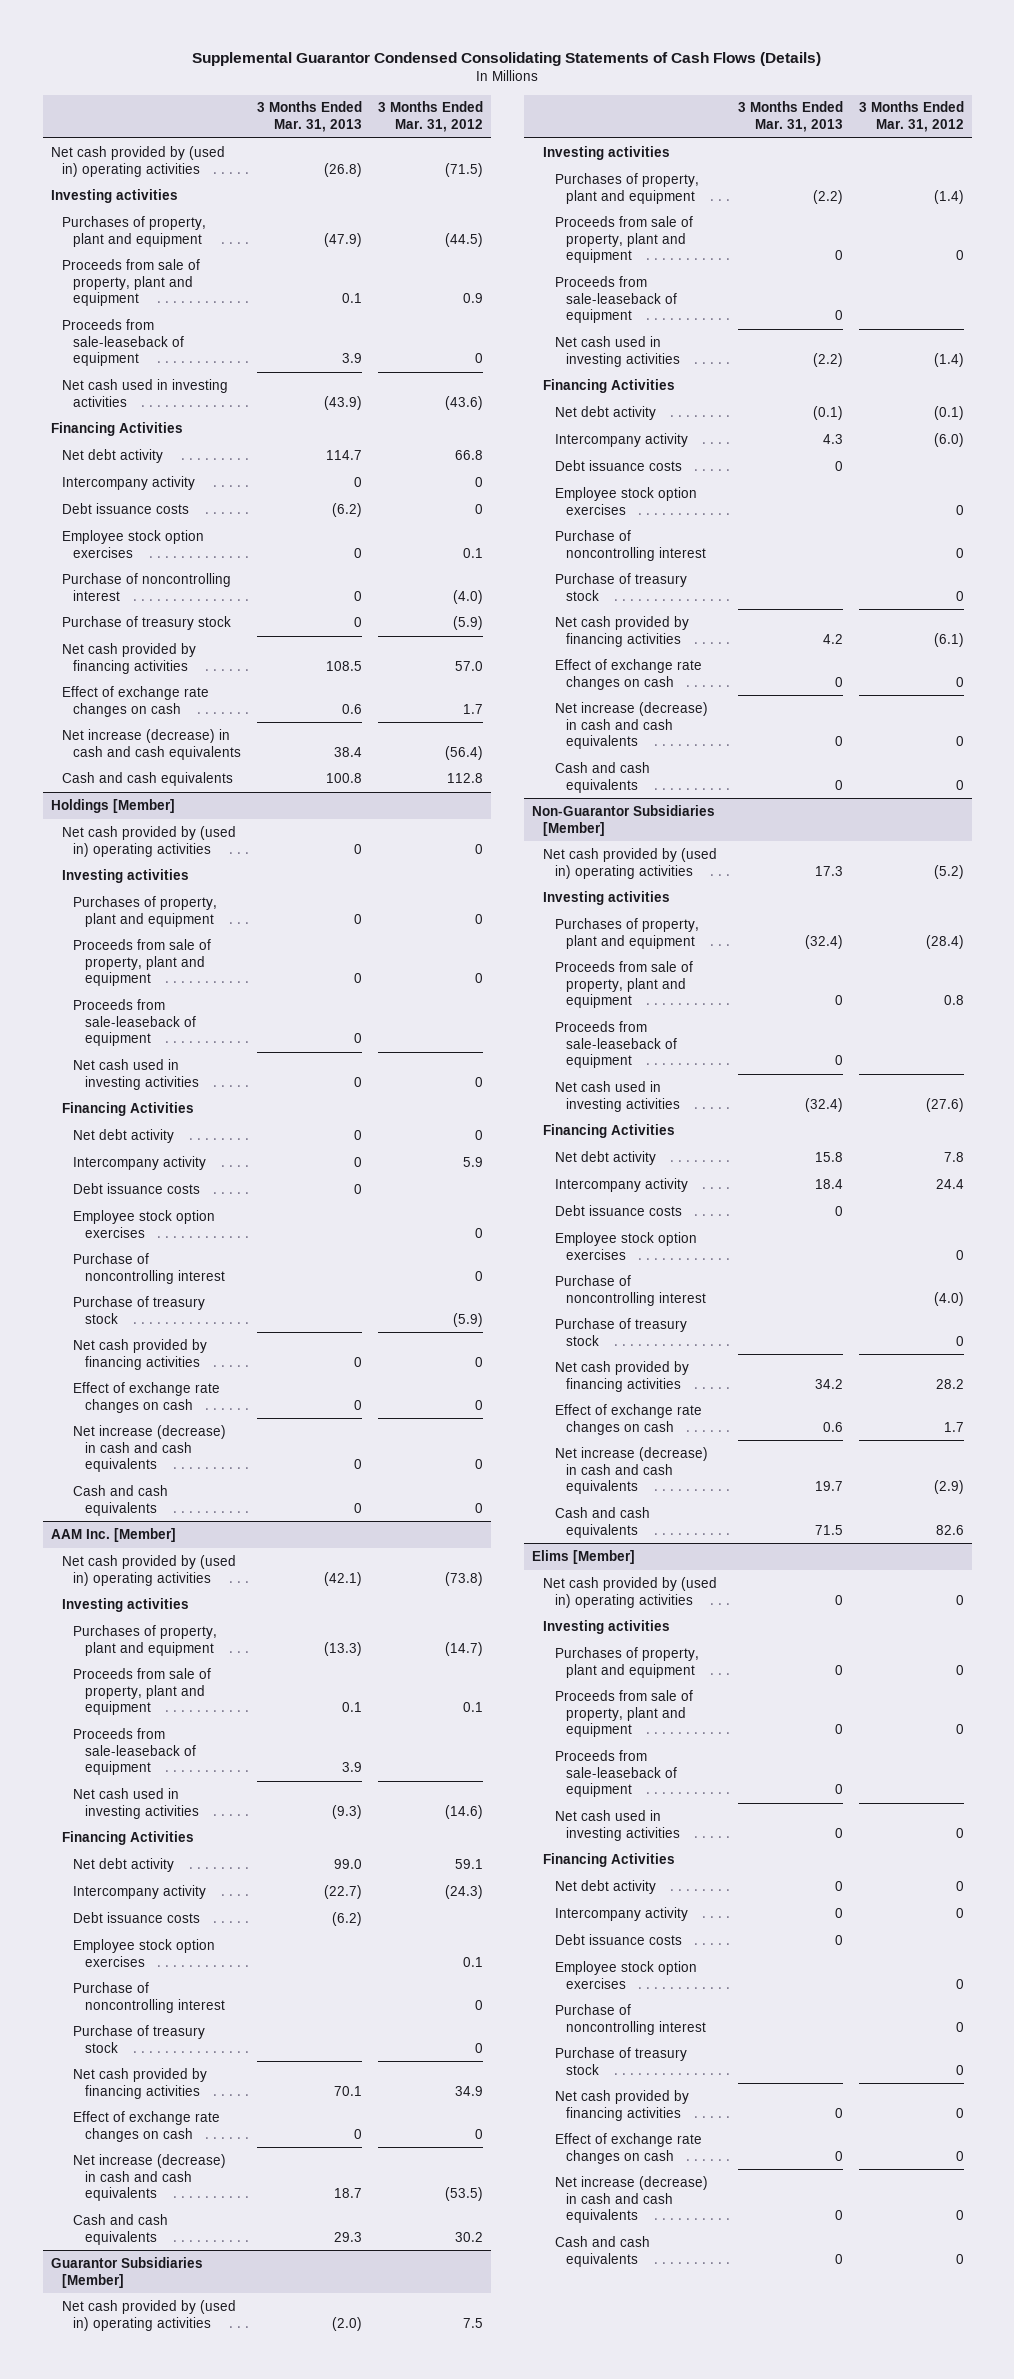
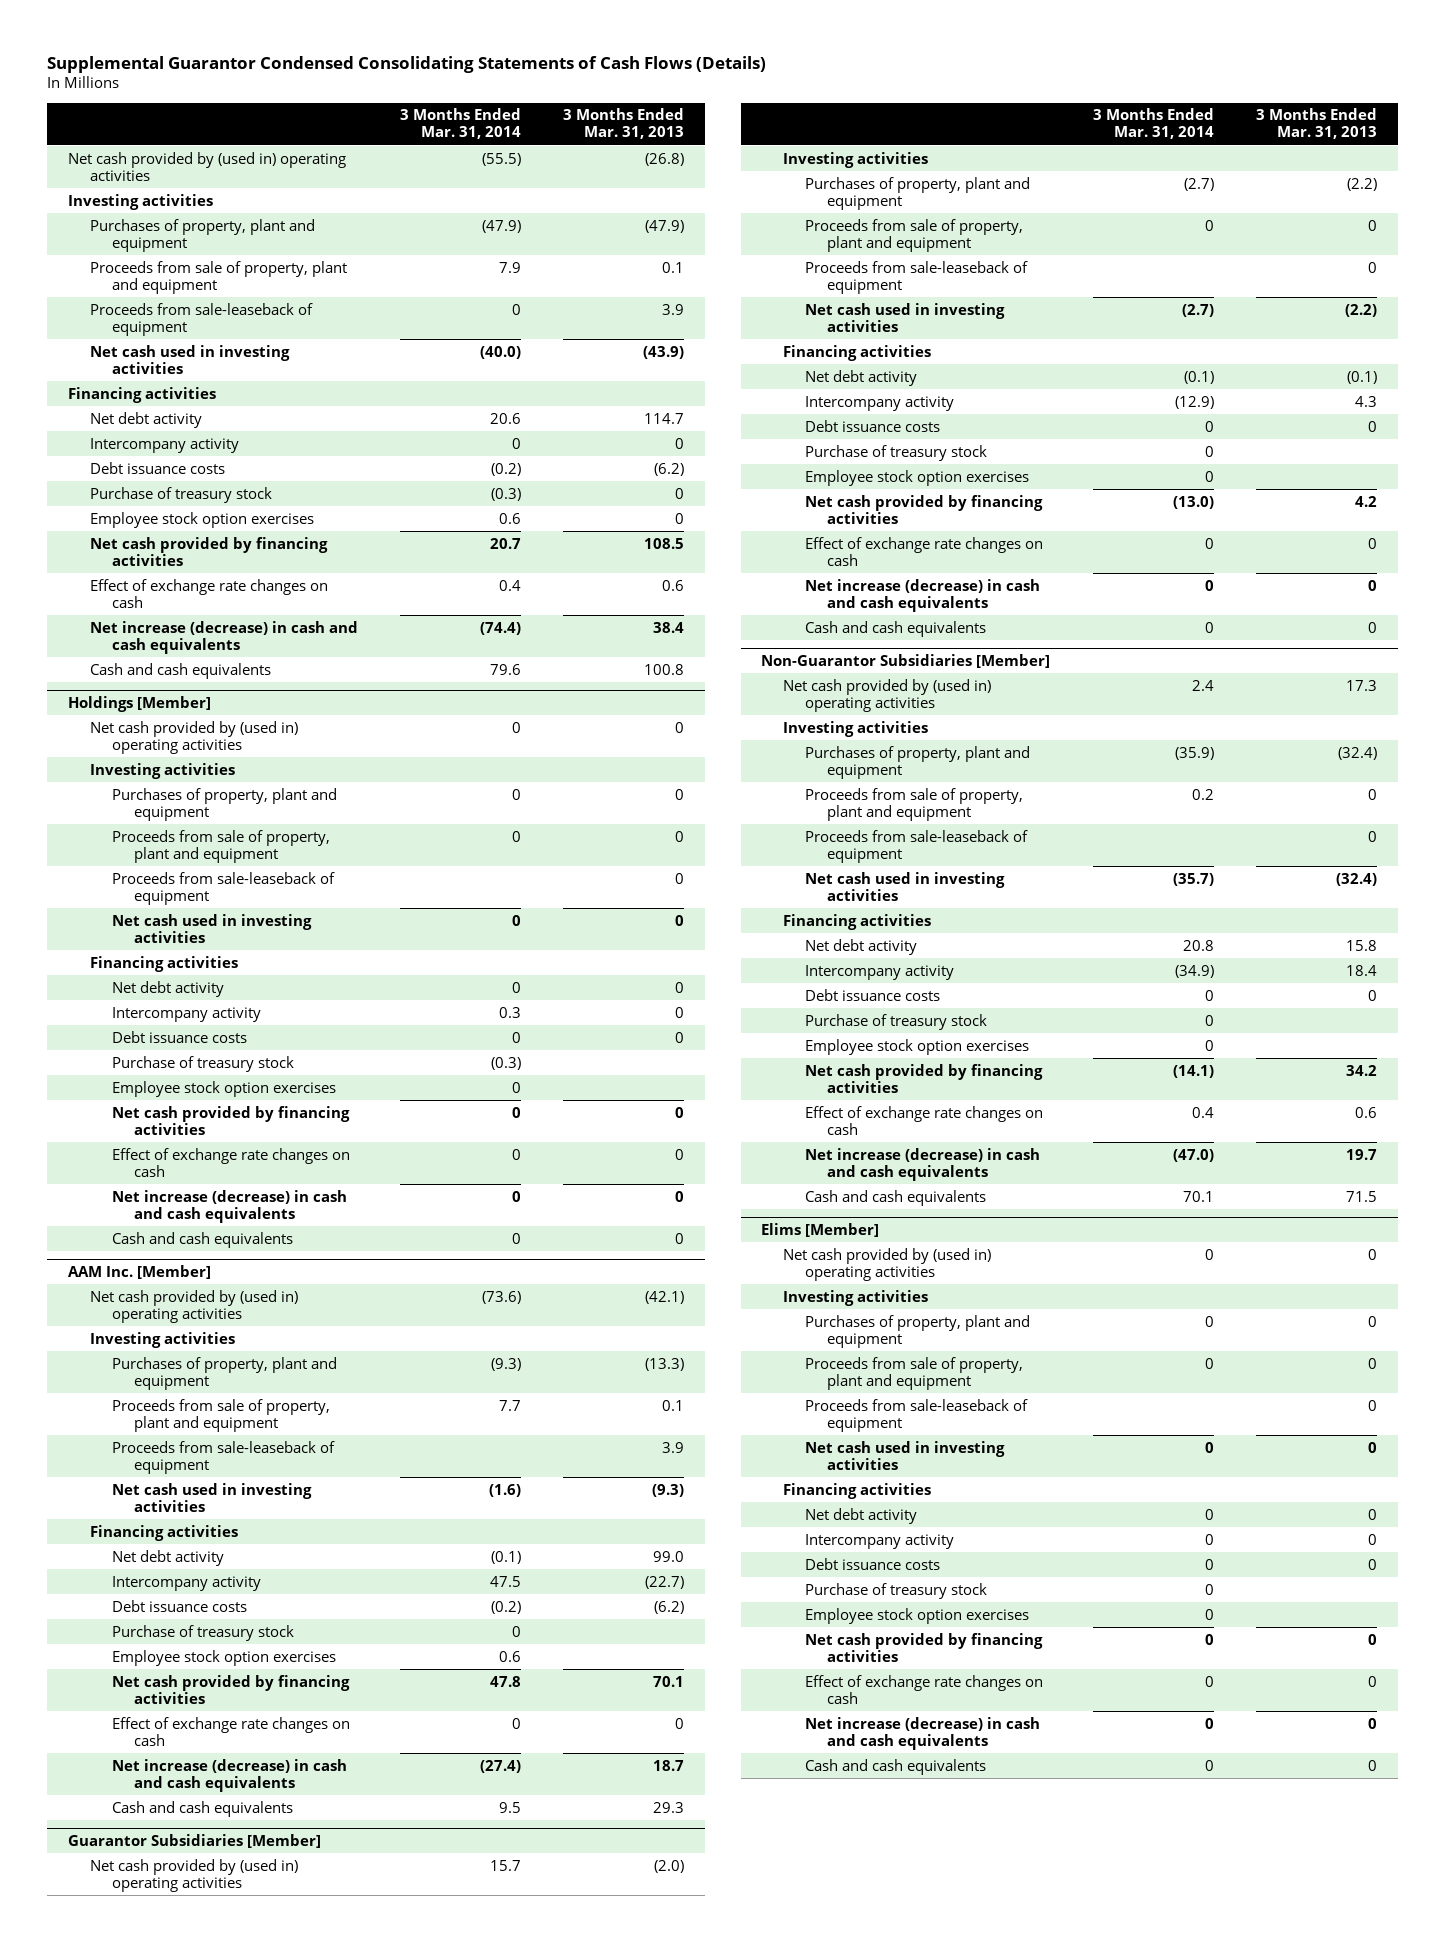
- | 3 Months Ended Mar. 31, 2013 | 3 Months Ended Mar. 31, 2012
+ | 3 Months Ended Mar. 31, 2014 | 3 Months Ended Mar. 31, 2013
- Financing Activities
+ Financing activities
- Purchase of noncontrolling interest | 0 | (4.0)
moved down: Employee stock option exercises | 0.6 | 0
@ Holdings [Member]
- Financing Activities
+ Financing activities
- Purchase of noncontrolling interest | | 0
moved down: Employee stock option exercises | 0 |
@ AAM Inc. [Member]
- Financing Activities
+ Financing activities
- Purchase of noncontrolling interest | | 0
moved down: Employee stock option exercises | 0.6 |
@ Guarantor Subsidiaries [Member]
- Financing Activities
+ Financing activities
- Purchase of noncontrolling interest | | 0
moved down: Employee stock option exercises | 0 |
@ Non-Guarantor Subsidiaries [Member]
- Financing Activities
+ Financing activities
- Purchase of noncontrolling interest | | (4.0)
moved down: Employee stock option exercises | 0 |
@ Elims [Member]
- Financing Activities
+ Financing activities
- Purchase of noncontrolling interest | | 0
moved down: Employee stock option exercises | 0 |

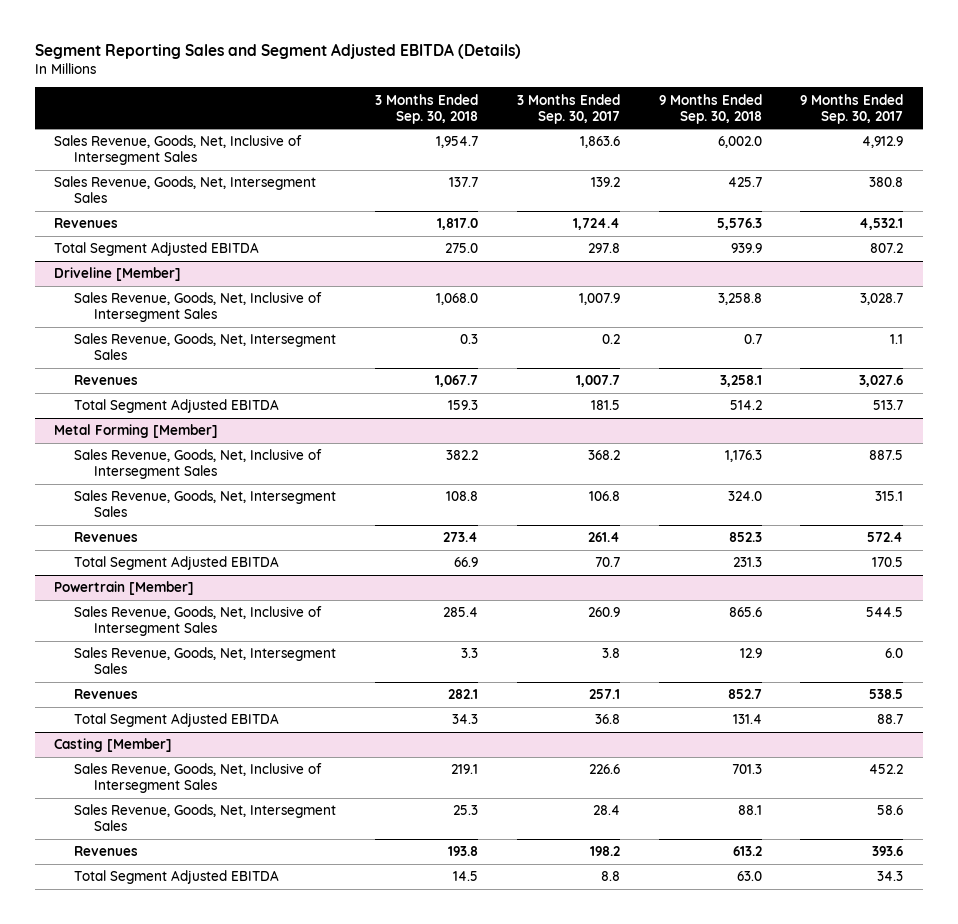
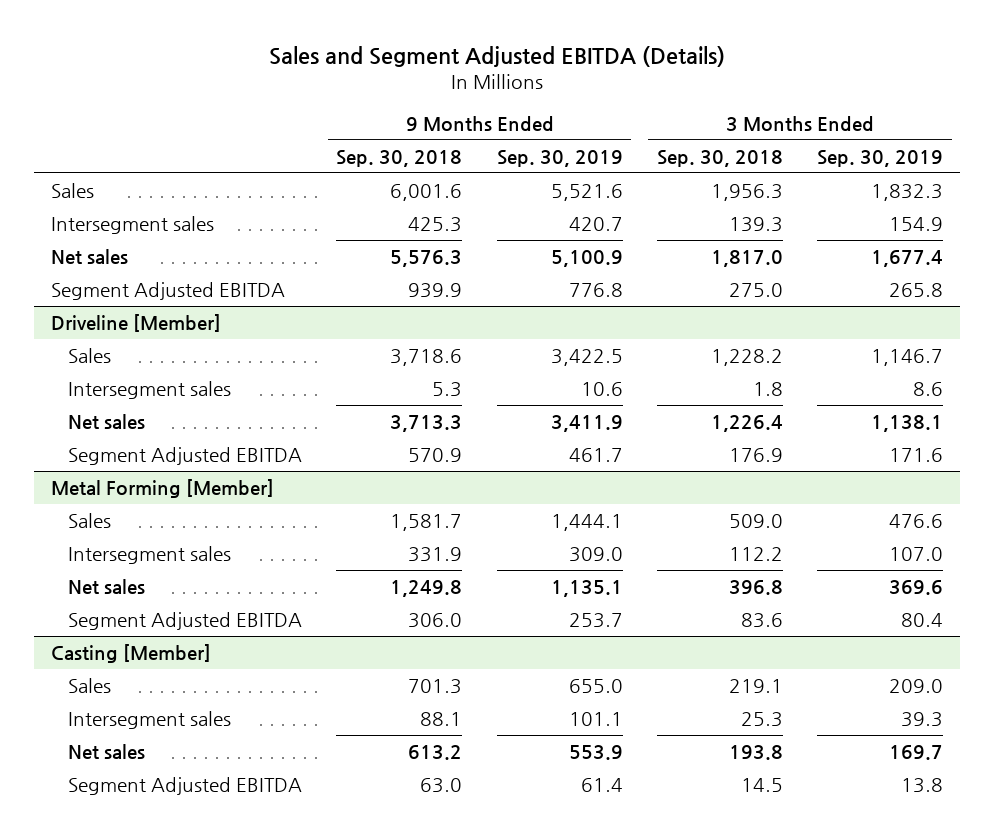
- Segment Reporting Sales and Segment Adjusted EBITDA (Details)
+ Sales and Segment Adjusted EBITDA (Details)
- | 3 Months Ended Sep. 30, 2018 | 3 Months Ended Sep. 30, 2017 | 9 Months Ended Sep. 30, 2018 | 9 Months Ended Sep. 30, 2017
+ | 9 Months Ended Sep. 30, 2018 | 9 Months Ended Sep. 30, 2019 | 3 Months Ended Sep. 30, 2018 | 3 Months Ended Sep. 30, 2019
- Sales Revenue, Goods, Net, Inclusive of Intersegment Sales | 1,954.7 | 1,863.6 | 6,002.0 | 4,912.9
- Sales Revenue, Goods, Net, Intersegment Sales | 137.7 | 139.2 | 425.7 | 380.8
- Revenues | 1,817.0 | 1,724.4 | 5,576.3 | 4,532.1
- Total Segment Adjusted EBITDA | 275.0 | 297.8 | 939.9 | 807.2
+ Sales | 6,001.6 | 5,521.6 | 1,956.3 | 1,832.3
+ Intersegment sales | 425.3 | 420.7 | 139.3 | 154.9
+ Net sales | 5,576.3 | 5,100.9 | 1,817.0 | 1,677.4
+ Segment Adjusted EBITDA | 939.9 | 776.8 | 275.0 | 265.8
@ Driveline [Member]
- Sales Revenue, Goods, Net, Inclusive of Intersegment Sales | 1,068.0 | 1,007.9 | 3,258.8 | 3,028.7
- Sales Revenue, Goods, Net, Intersegment Sales | 0.3 | 0.2 | 0.7 | 1.1
- Revenues | 1,067.7 | 1,007.7 | 3,258.1 | 3,027.6
- Total Segment Adjusted EBITDA | 159.3 | 181.5 | 514.2 | 513.7
+ Sales | 3,718.6 | 3,422.5 | 1,228.2 | 1,146.7
+ Intersegment sales | 5.3 | 10.6 | 1.8 | 8.6
+ Net sales | 3,713.3 | 3,411.9 | 1,226.4 | 1,138.1
+ Segment Adjusted EBITDA | 570.9 | 461.7 | 176.9 | 171.6
@ Metal Forming [Member]
- Sales Revenue, Goods, Net, Inclusive of Intersegment Sales | 382.2 | 368.2 | 1,176.3 | 887.5
- Sales Revenue, Goods, Net, Intersegment Sales | 108.8 | 106.8 | 324.0 | 315.1
- Revenues | 273.4 | 261.4 | 852.3 | 572.4
- Total Segment Adjusted EBITDA | 66.9 | 70.7 | 231.3 | 170.5
- Powertrain [Member]
- Sales Revenue, Goods, Net, Inclusive of Intersegment Sales | 285.4 | 260.9 | 865.6 | 544.5
- Sales Revenue, Goods, Net, Intersegment Sales | 3.3 | 3.8 | 12.9 | 6.0
- Revenues | 282.1 | 257.1 | 852.7 | 538.5
- Total Segment Adjusted EBITDA | 34.3 | 36.8 | 131.4 | 88.7
@ Metal Forming [Member]
+ Sales | 1,581.7 | 1,444.1 | 509.0 | 476.6
+ Intersegment sales | 331.9 | 309.0 | 112.2 | 107.0
+ Net sales | 1,249.8 | 1,135.1 | 396.8 | 369.6
+ Segment Adjusted EBITDA | 306.0 | 253.7 | 83.6 | 80.4
@ Casting [Member]
- Sales Revenue, Goods, Net, Inclusive of Intersegment Sales | 219.1 | 226.6 | 701.3 | 452.2
- Sales Revenue, Goods, Net, Intersegment Sales | 25.3 | 28.4 | 88.1 | 58.6
- Revenues | 193.8 | 198.2 | 613.2 | 393.6
- Total Segment Adjusted EBITDA | 14.5 | 8.8 | 63.0 | 34.3
+ Sales | 701.3 | 655.0 | 219.1 | 209.0
+ Intersegment sales | 88.1 | 101.1 | 25.3 | 39.3
+ Net sales | 613.2 | 553.9 | 193.8 | 169.7
+ Segment Adjusted EBITDA | 63.0 | 61.4 | 14.5 | 13.8

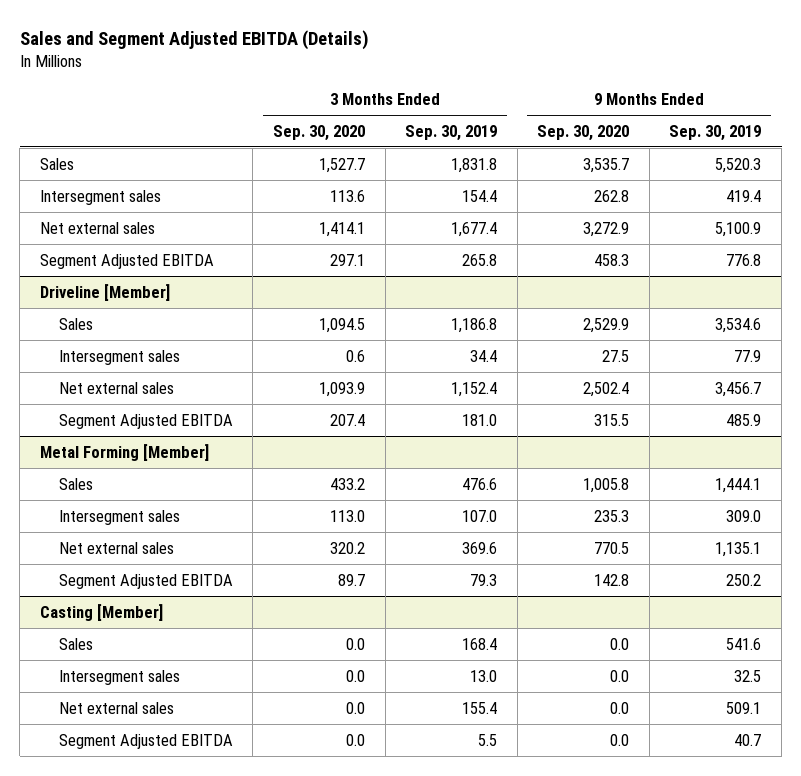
- | 9 Months Ended Sep. 30, 2018 | 9 Months Ended Sep. 30, 2019 | 3 Months Ended Sep. 30, 2018 | 3 Months Ended Sep. 30, 2019
+ | 3 Months Ended Sep. 30, 2020 | 3 Months Ended Sep. 30, 2019 | 9 Months Ended Sep. 30, 2020 | 9 Months Ended Sep. 30, 2019
- Sales | 6,001.6 | 5,521.6 | 1,956.3 | 1,832.3
- Intersegment sales | 425.3 | 420.7 | 139.3 | 154.9
- Net sales | 5,576.3 | 5,100.9 | 1,817.0 | 1,677.4
+ Sales | 1,527.7 | 1,831.8 | 3,535.7 | 5,520.3
+ Intersegment sales | 113.6 | 154.4 | 262.8 | 419.4
+ Net external sales | 1,414.1 | 1,677.4 | 3,272.9 | 5,100.9
@ Driveline [Member]
- Sales | 3,718.6 | 3,422.5 | 1,228.2 | 1,146.7
- Intersegment sales | 5.3 | 10.6 | 1.8 | 8.6
- Net sales | 3,713.3 | 3,411.9 | 1,226.4 | 1,138.1
- Segment Adjusted EBITDA | 570.9 | 461.7 | 176.9 | 171.6
+ Sales | 1,094.5 | 1,186.8 | 2,529.9 | 3,534.6
+ Intersegment sales | 0.6 | 34.4 | 27.5 | 77.9
+ Net external sales | 1,093.9 | 1,152.4 | 2,502.4 | 3,456.7
+ Segment Adjusted EBITDA | 207.4 | 181.0 | 315.5 | 485.9
@ Metal Forming [Member]
- Net sales | 1,249.8 | 1,135.1 | 396.8 | 369.6
- Segment Adjusted EBITDA | 306.0 | 253.7 | 83.6 | 80.4
+ Net external sales | 320.2 | 369.6 | 770.5 | 1,135.1
+ Segment Adjusted EBITDA | 89.7 | 79.3 | 142.8 | 250.2
@ Casting [Member]
- Sales | 701.3 | 655.0 | 219.1 | 209.0
- Intersegment sales | 88.1 | 101.1 | 25.3 | 39.3
- Net sales | 613.2 | 553.9 | 193.8 | 169.7
- Segment Adjusted EBITDA | 63.0 | 61.4 | 14.5 | 13.8
+ Sales | 0.0 | 168.4 | 0.0 | 541.6
+ Intersegment sales | 0.0 | 13.0 | 0.0 | 32.5
+ Net external sales | 0.0 | 155.4 | 0.0 | 509.1
+ Segment Adjusted EBITDA | 0.0 | 5.5 | 0.0 | 40.7

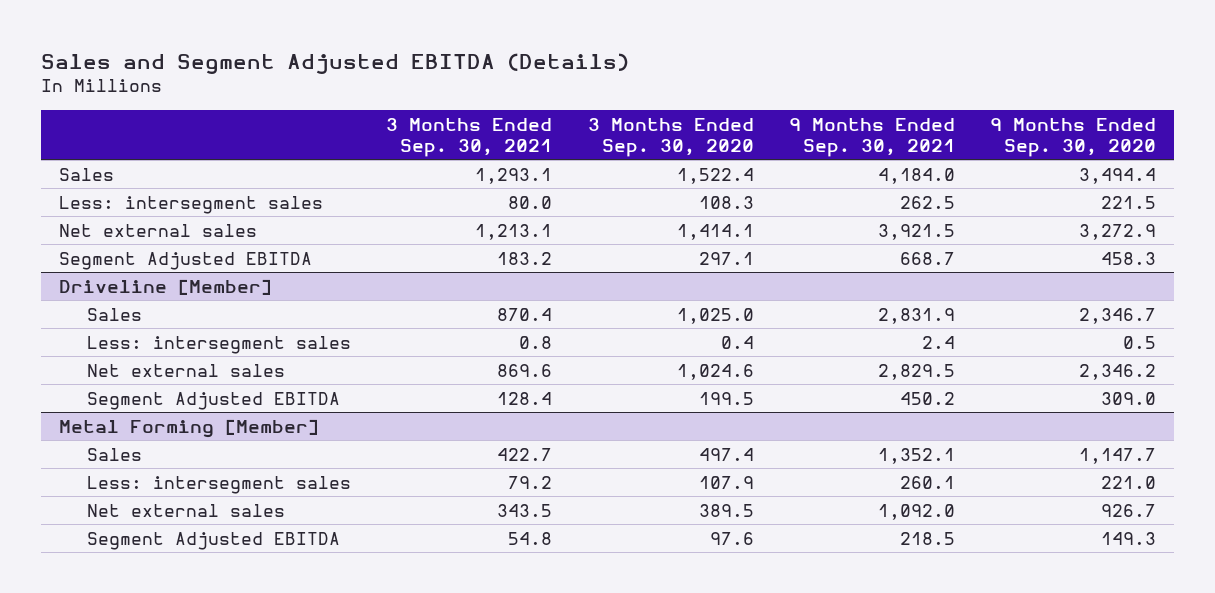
- | 3 Months Ended Sep. 30, 2020 | 3 Months Ended Sep. 30, 2019 | 9 Months Ended Sep. 30, 2020 | 9 Months Ended Sep. 30, 2019
+ | 3 Months Ended Sep. 30, 2021 | 3 Months Ended Sep. 30, 2020 | 9 Months Ended Sep. 30, 2021 | 9 Months Ended Sep. 30, 2020
- Sales | 1,527.7 | 1,831.8 | 3,535.7 | 5,520.3
- Intersegment sales | 113.6 | 154.4 | 262.8 | 419.4
+ Sales | 1,293.1 | 1,522.4 | 4,184.0 | 3,494.4
+ Less: intersegment sales | 80.0 | 108.3 | 262.5 | 221.5
@ Driveline [Member]
- Sales | 1,094.5 | 1,186.8 | 2,529.9 | 3,534.6
- Intersegment sales | 0.6 | 34.4 | 27.5 | 77.9
- Net external sales | 1,093.9 | 1,152.4 | 2,502.4 | 3,456.7
- Segment Adjusted EBITDA | 207.4 | 181.0 | 315.5 | 485.9
+ Sales | 870.4 | 1,025.0 | 2,831.9 | 2,346.7
+ Less: intersegment sales | 0.8 | 0.4 | 2.4 | 0.5
+ Net external sales | 869.6 | 1,024.6 | 2,829.5 | 2,346.2
+ Segment Adjusted EBITDA | 128.4 | 199.5 | 450.2 | 309.0
@ Metal Forming [Member]
- Sales | 433.2 | 476.6 | 1,005.8 | 1,444.1
- Intersegment sales | 113.0 | 107.0 | 235.3 | 309.0
- Net external sales | 320.2 | 369.6 | 770.5 | 1,135.1
- Segment Adjusted EBITDA | 89.7 | 79.3 | 142.8 | 250.2
- Casting [Member]
- Sales | 0.0 | 168.4 | 0.0 | 541.6
- Intersegment sales | 0.0 | 13.0 | 0.0 | 32.5
- Net external sales | 0.0 | 155.4 | 0.0 | 509.1
- Segment Adjusted EBITDA | 0.0 | 5.5 | 0.0 | 40.7
@ Metal Forming [Member]
+ Sales | 422.7 | 497.4 | 1,352.1 | 1,147.7
+ Less: intersegment sales | 79.2 | 107.9 | 260.1 | 221.0
+ Net external sales | 343.5 | 389.5 | 1,092.0 | 926.7
+ Segment Adjusted EBITDA | 54.8 | 97.6 | 218.5 | 149.3

